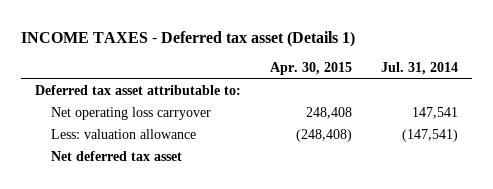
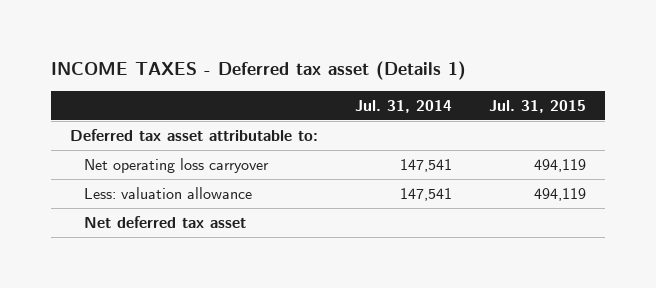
- | Apr. 30, 2015 | Jul. 31, 2014
+ | Jul. 31, 2014 | Jul. 31, 2015
- Less: valuation allowance | (248,408) | (147,541)
+ Less: valuation allowance | 147,541 | 494,119

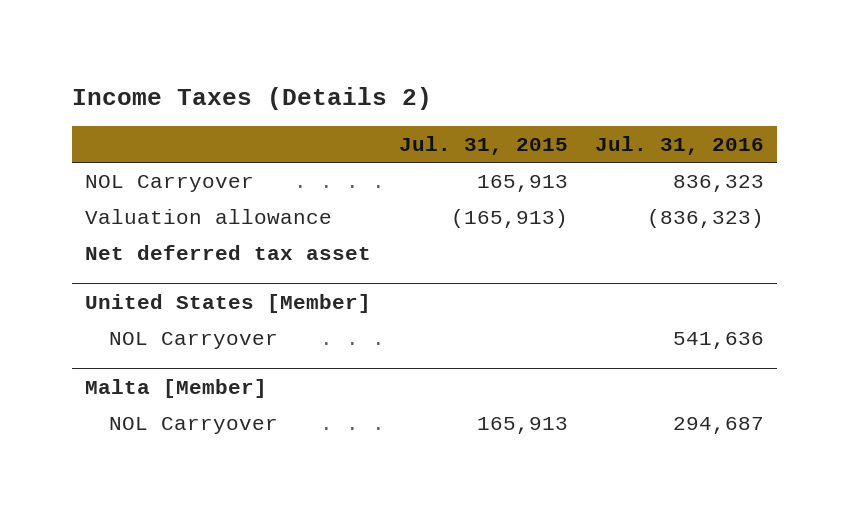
- INCOME TAXES - Deferred tax asset (Details 1)
+ Income Taxes (Details 2)
- | Jul. 31, 2014 | Jul. 31, 2015
+ | Jul. 31, 2015 | Jul. 31, 2016
- Deferred tax asset attributable to:
- Net operating loss carryover | 147,541 | 494,119
- Less: valuation allowance | 147,541 | 494,119
+ NOL Carryover | 165,913 | 836,323
+ Valuation allowance | (165,913) | (836,323)
+ United States [Member]
+ NOL Carryover | | 541,636
+ Malta [Member]
+ NOL Carryover | 165,913 | 294,687

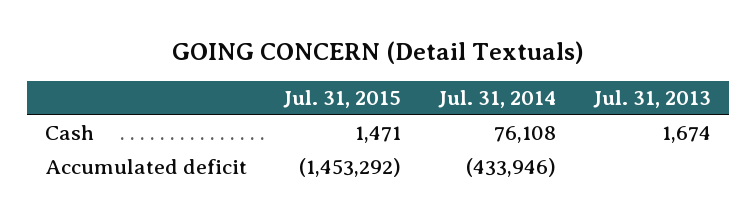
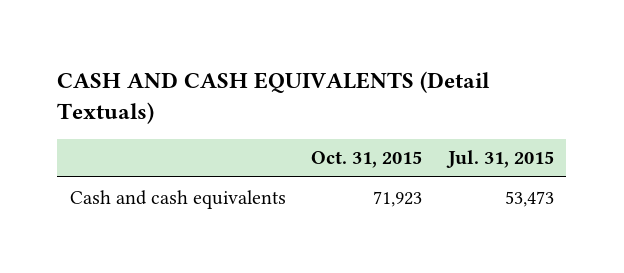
- GOING CONCERN (Detail Textuals)
+ CASH AND CASH EQUIVALENTS (Detail Textuals)
- | Jul. 31, 2015 | Jul. 31, 2014 | Jul. 31, 2013
+ | Oct. 31, 2015 | Jul. 31, 2015
- Cash | 1,471 | 76,108 | 1,674
- Accumulated deficit | (1,453,292) | (433,946) |
+ Cash and cash equivalents | 71,923 | 53,473

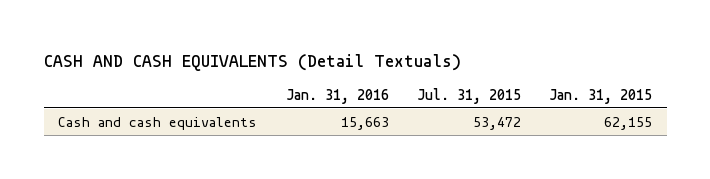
- | Oct. 31, 2015 | Jul. 31, 2015
+ | Jan. 31, 2016 | Jul. 31, 2015 | Jan. 31, 2015
- Cash and cash equivalents | 71,923 | 53,473
+ Cash and cash equivalents | 15,663 | 53,472 | 62,155

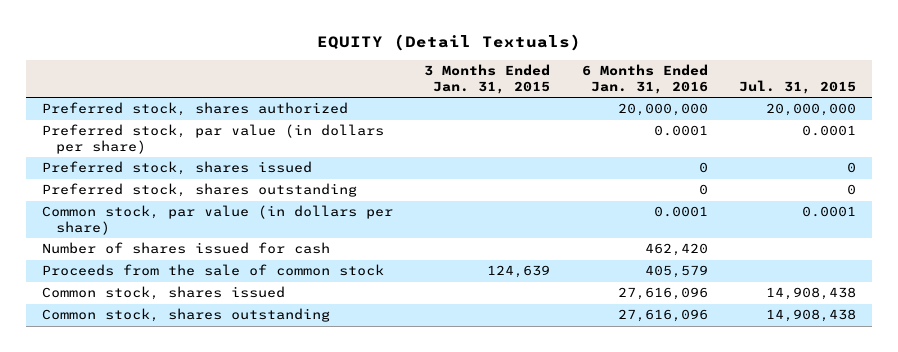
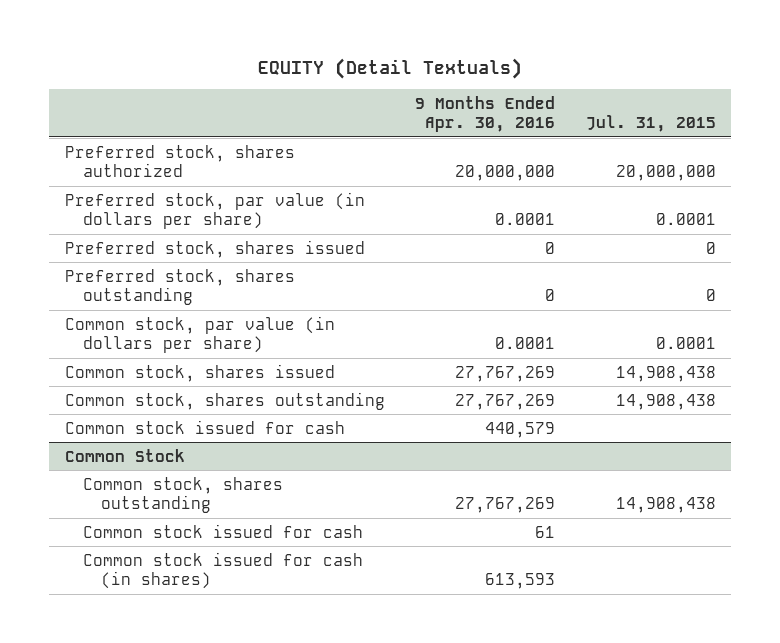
- | 3 Months Ended Jan. 31, 2015 | 6 Months Ended Jan. 31, 2016 | Jul. 31, 2015
+ | 9 Months Ended Apr. 30, 2016 | Jul. 31, 2015
- Number of shares issued for cash | | 462,420 |
- Proceeds from the sale of common stock | 124,639 | 405,579 |
+ Common stock issued for cash | 440,579 |
+ Common Stock
+ Common stock, shares outstanding | 27,767,269 | 14,908,438
+ Common stock issued for cash | 61 |
+ Common stock issued for cash (in shares) | 613,593 |

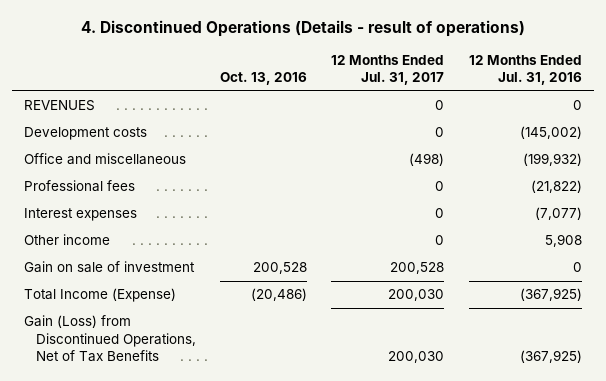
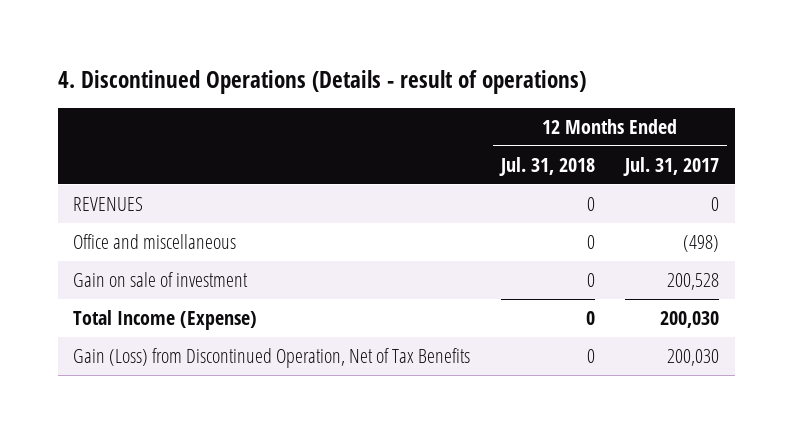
- | Oct. 13, 2016 | 12 Months Ended Jul. 31, 2017 | 12 Months Ended Jul. 31, 2016
+ | 12 Months Ended Jul. 31, 2018 | 12 Months Ended Jul. 31, 2017
- Development costs | | 0 | (145,002)
- Professional fees | | 0 | (21,822)
- Interest expenses | | 0 | (7,077)
- Other income | | 0 | 5,908
- Gain (Loss) from Discontinued Operations, Net of Tax Benefits | | 200,030 | (367,925)
+ Gain (Loss) from Discontinued Operation, Net of Tax Benefits | 0 | 200,030

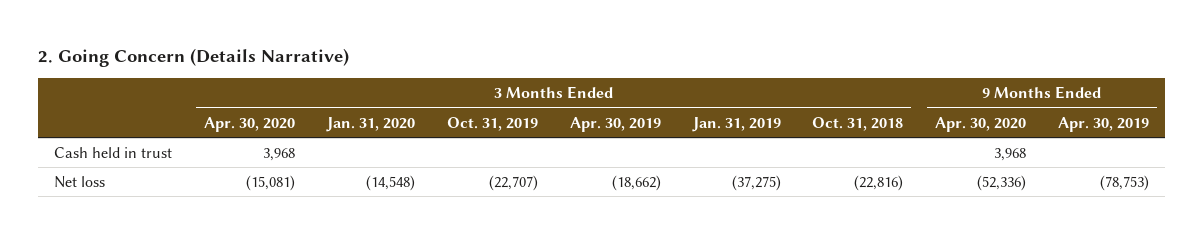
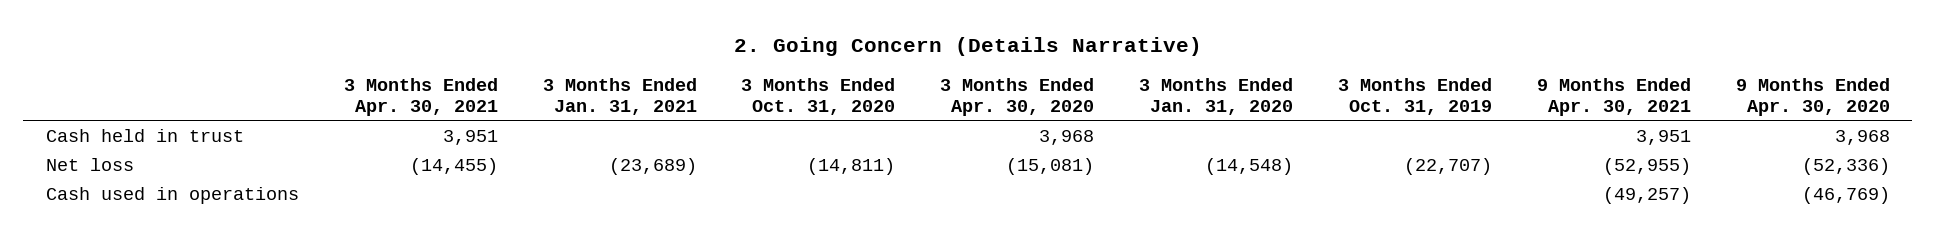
- | 3 Months Ended Apr. 30, 2020 | 3 Months Ended Jan. 31, 2020 | 3 Months Ended Oct. 31, 2019 | 3 Months Ended Apr. 30, 2019 | 3 Months Ended Jan. 31, 2019 | 3 Months Ended Oct. 31, 2018 | 9 Months Ended Apr. 30, 2020 | 9 Months Ended Apr. 30, 2019
+ | 3 Months Ended Apr. 30, 2021 | 3 Months Ended Jan. 31, 2021 | 3 Months Ended Oct. 31, 2020 | 3 Months Ended Apr. 30, 2020 | 3 Months Ended Jan. 31, 2020 | 3 Months Ended Oct. 31, 2019 | 9 Months Ended Apr. 30, 2021 | 9 Months Ended Apr. 30, 2020
+ Cash used in operations | | | | | | | (49,257) | (46,769)

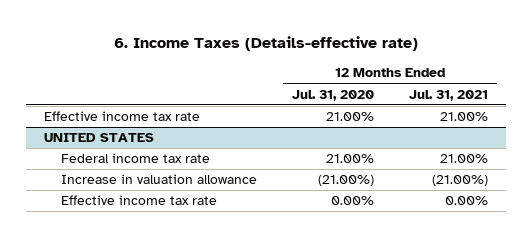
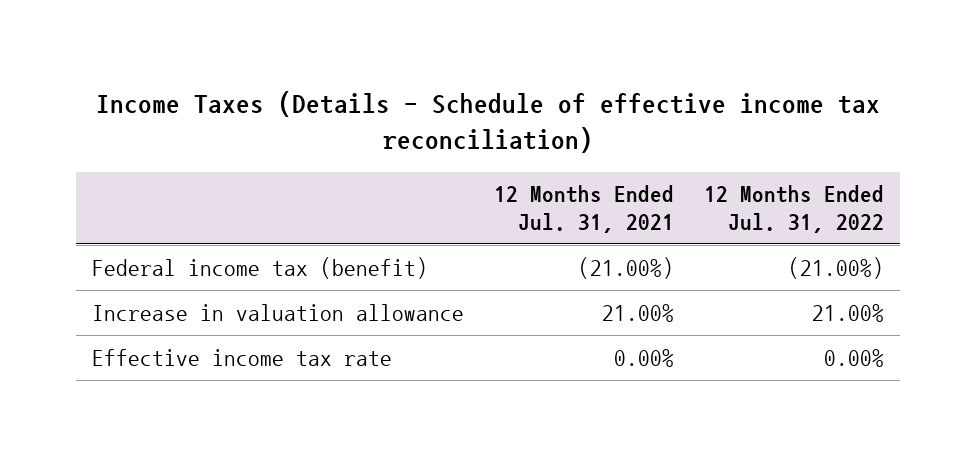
- 6. Income Taxes (Details-effective rate)
+ Income Taxes (Details - Schedule of effective income tax reconciliation)
- | 12 Months Ended Jul. 31, 2020 | 12 Months Ended Jul. 31, 2021
+ | 12 Months Ended Jul. 31, 2021 | 12 Months Ended Jul. 31, 2022
- Effective income tax rate | 21.00% | 21.00%
- UNITED STATES
- Federal income tax rate | 21.00% | 21.00%
- Increase in valuation allowance | (21.00%) | (21.00%)
+ Federal income tax (benefit) | (21.00%) | (21.00%)
+ Increase in valuation allowance | 21.00% | 21.00%

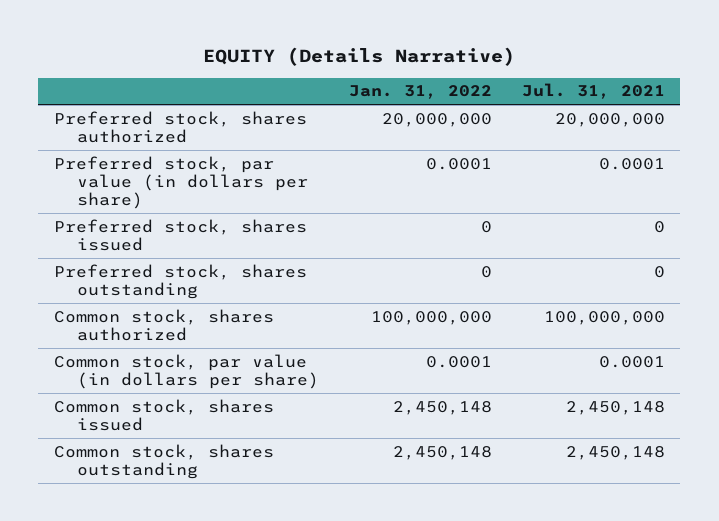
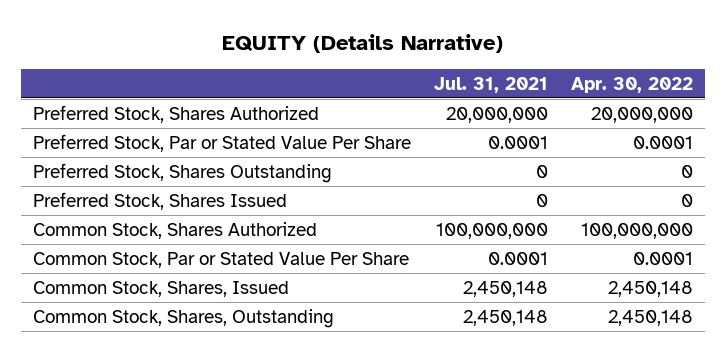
- | Jan. 31, 2022 | Jul. 31, 2021
+ | Jul. 31, 2021 | Apr. 30, 2022
- Preferred stock, shares authorized | 20,000,000 | 20,000,000
- Preferred stock, par value (in dollars per share) | 0.0001 | 0.0001
- Preferred stock, shares issued | 0 | 0
- Preferred stock, shares outstanding | 0 | 0
- Common stock, shares authorized | 100,000,000 | 100,000,000
- Common stock, par value (in dollars per share) | 0.0001 | 0.0001
- Common stock, shares issued | 2,450,148 | 2,450,148
- Common stock, shares outstanding | 2,450,148 | 2,450,148
+ Preferred Stock, Shares Authorized | 20,000,000 | 20,000,000
+ Preferred Stock, Par or Stated Value Per Share | 0.0001 | 0.0001
+ Preferred Stock, Shares Outstanding | 0 | 0
+ Preferred Stock, Shares Issued | 0 | 0
+ Common Stock, Shares Authorized | 100,000,000 | 100,000,000
+ Common Stock, Par or Stated Value Per Share | 0.0001 | 0.0001
+ Common Stock, Shares, Issued | 2,450,148 | 2,450,148
+ Common Stock, Shares, Outstanding | 2,450,148 | 2,450,148

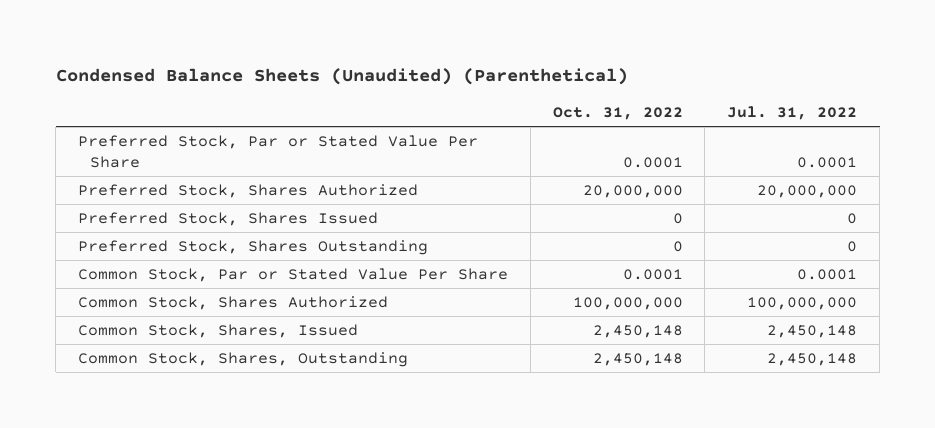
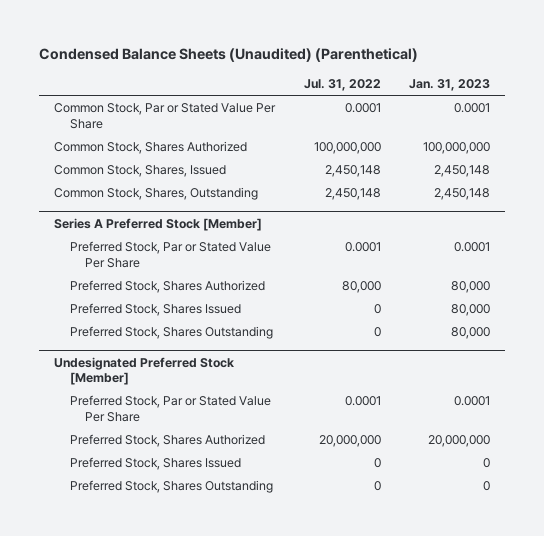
- | Oct. 31, 2022 | Jul. 31, 2022
+ | Jul. 31, 2022 | Jan. 31, 2023
- Preferred Stock, Par or Stated Value Per Share | 0.0001 | 0.0001
- Preferred Stock, Shares Authorized | 20,000,000 | 20,000,000
- Preferred Stock, Shares Issued | 0 | 0
- Preferred Stock, Shares Outstanding | 0 | 0
+ Series A Preferred Stock [Member]
+ Preferred Stock, Par or Stated Value Per Share | 0.0001 | 0.0001
+ Preferred Stock, Shares Authorized | 80,000 | 80,000
+ Preferred Stock, Shares Issued | 0 | 80,000
+ Preferred Stock, Shares Outstanding | 0 | 80,000
+ Undesignated Preferred Stock [Member]
+ Preferred Stock, Par or Stated Value Per Share | 0.0001 | 0.0001
+ Preferred Stock, Shares Authorized | 20,000,000 | 20,000,000
+ Preferred Stock, Shares Issued | 0 | 0
+ Preferred Stock, Shares Outstanding | 0 | 0

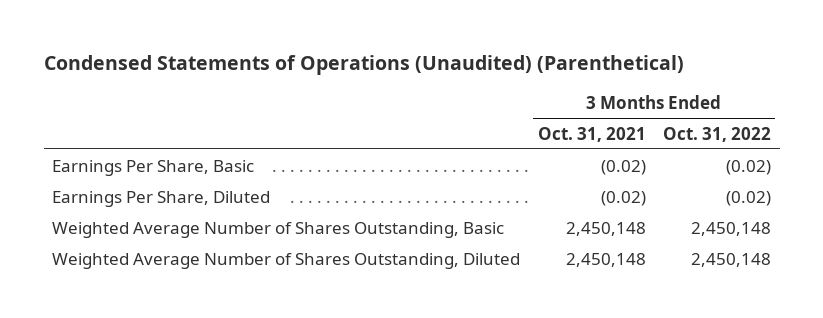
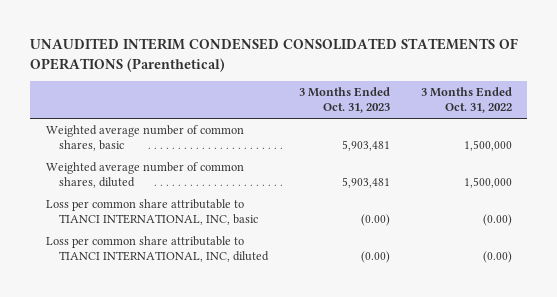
- Condensed Statements of Operations (Unaudited) (Parenthetical)
+ UNAUDITED INTERIM CONDENSED CONSOLIDATED STATEMENTS OF OPERATIONS (Parenthetical)
- | 3 Months Ended Oct. 31, 2021 | 3 Months Ended Oct. 31, 2022
+ | 3 Months Ended Oct. 31, 2023 | 3 Months Ended Oct. 31, 2022
- Earnings Per Share, Basic | (0.02) | (0.02)
- Earnings Per Share, Diluted | (0.02) | (0.02)
- Weighted Average Number of Shares Outstanding, Basic | 2,450,148 | 2,450,148
- Weighted Average Number of Shares Outstanding, Diluted | 2,450,148 | 2,450,148
+ Weighted average number of common shares, basic | 5,903,481 | 1,500,000
+ Weighted average number of common shares, diluted | 5,903,481 | 1,500,000
+ Loss per common share attributable to TIANCI INTERNATIONAL, INC, basic | (0.00) | (0.00)
+ Loss per common share attributable to TIANCI INTERNATIONAL, INC, diluted | (0.00) | (0.00)

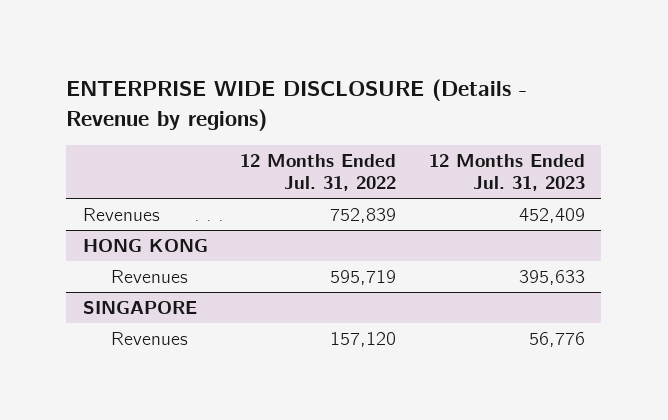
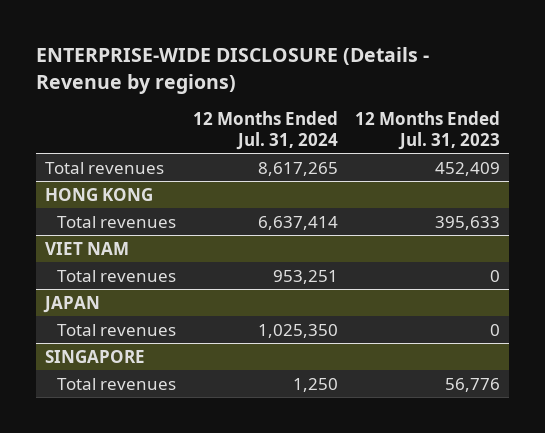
- ENTERPRISE WIDE DISCLOSURE (Details - Revenue by regions)
+ ENTERPRISE-WIDE DISCLOSURE (Details - Revenue by regions)
- | 12 Months Ended Jul. 31, 2022 | 12 Months Ended Jul. 31, 2023
+ | 12 Months Ended Jul. 31, 2024 | 12 Months Ended Jul. 31, 2023
- Revenues | 752,839 | 452,409
+ Total revenues | 8,617,265 | 452,409
@ HONG KONG
- Revenues | 595,719 | 395,633
+ Total revenues | 6,637,414 | 395,633
+ VIET NAM
+ Total revenues | 953,251 | 0
+ JAPAN
+ Total revenues | 1,025,350 | 0
@ SINGAPORE
- Revenues | 157,120 | 56,776
+ Total revenues | 1,250 | 56,776

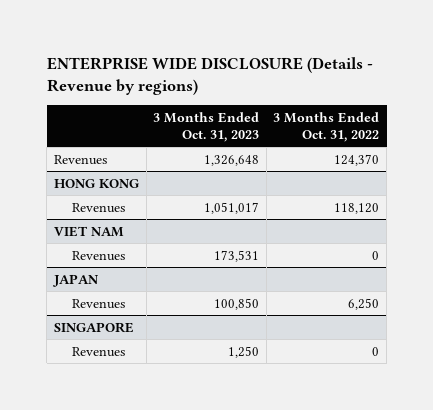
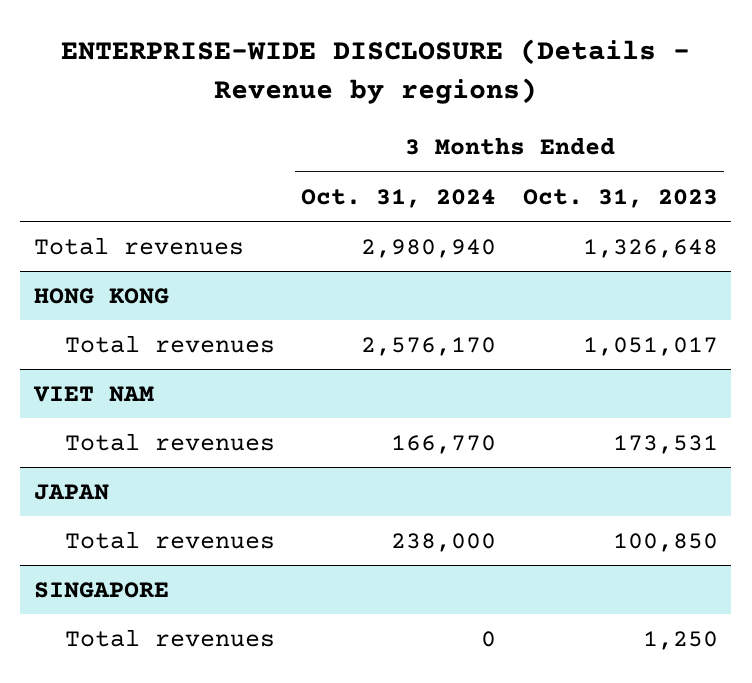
- ENTERPRISE WIDE DISCLOSURE (Details - Revenue by regions)
+ ENTERPRISE-WIDE DISCLOSURE (Details - Revenue by regions)
- | 3 Months Ended Oct. 31, 2023 | 3 Months Ended Oct. 31, 2022
+ | 3 Months Ended Oct. 31, 2024 | 3 Months Ended Oct. 31, 2023
- Revenues | 1,326,648 | 124,370
+ Total revenues | 2,980,940 | 1,326,648
@ HONG KONG
- Revenues | 1,051,017 | 118,120
+ Total revenues | 2,576,170 | 1,051,017
@ VIET NAM
- Revenues | 173,531 | 0
+ Total revenues | 166,770 | 173,531
@ JAPAN
- Revenues | 100,850 | 6,250
+ Total revenues | 238,000 | 100,850
@ SINGAPORE
- Revenues | 1,250 | 0
+ Total revenues | 0 | 1,250

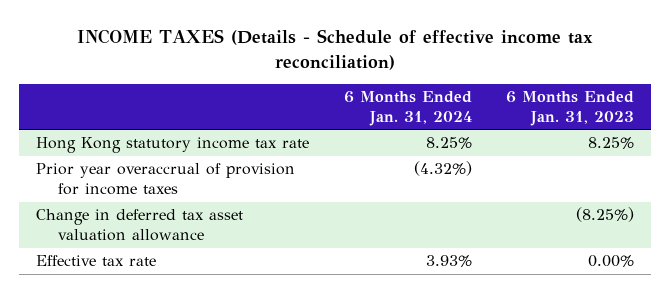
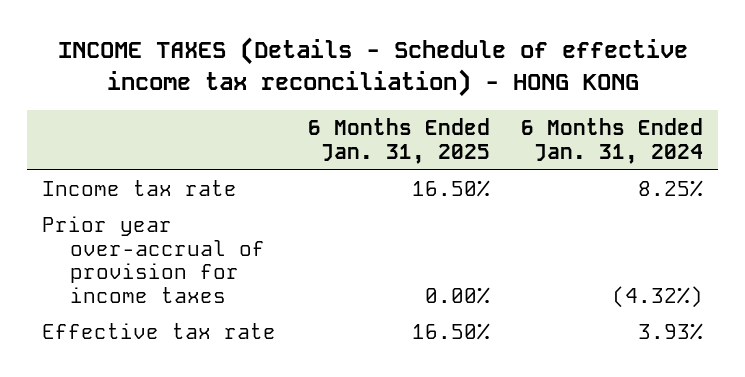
- INCOME TAXES (Details - Schedule of effective income tax reconciliation)
+ INCOME TAXES (Details - Schedule of effective income tax reconciliation) - HONG KONG
- | 6 Months Ended Jan. 31, 2024 | 6 Months Ended Jan. 31, 2023
+ | 6 Months Ended Jan. 31, 2025 | 6 Months Ended Jan. 31, 2024
- Hong Kong statutory income tax rate | 8.25% | 8.25%
- Prior year overaccrual of provision for income taxes | (4.32%) |
- Change in deferred tax asset valuation allowance | | (8.25%)
+ Income tax rate | 16.50% | 8.25%
+ Prior year over-accrual of provision for income taxes | 0.00% | (4.32%)

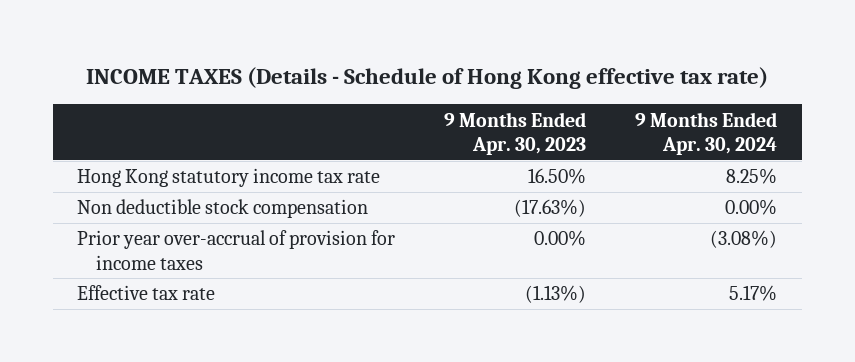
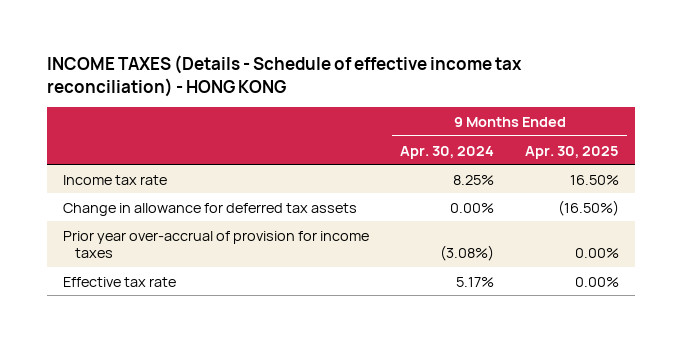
- INCOME TAXES (Details - Schedule of Hong Kong effective tax rate)
+ INCOME TAXES (Details - Schedule of effective income tax reconciliation) - HONG KONG
- | 9 Months Ended Apr. 30, 2023 | 9 Months Ended Apr. 30, 2024
+ | 9 Months Ended Apr. 30, 2024 | 9 Months Ended Apr. 30, 2025
- Hong Kong statutory income tax rate | 16.50% | 8.25%
- Non deductible stock compensation | (17.63%) | 0.00%
+ Income tax rate | 8.25% | 16.50%
+ Change in allowance for deferred tax assets | 0.00% | (16.50%)

